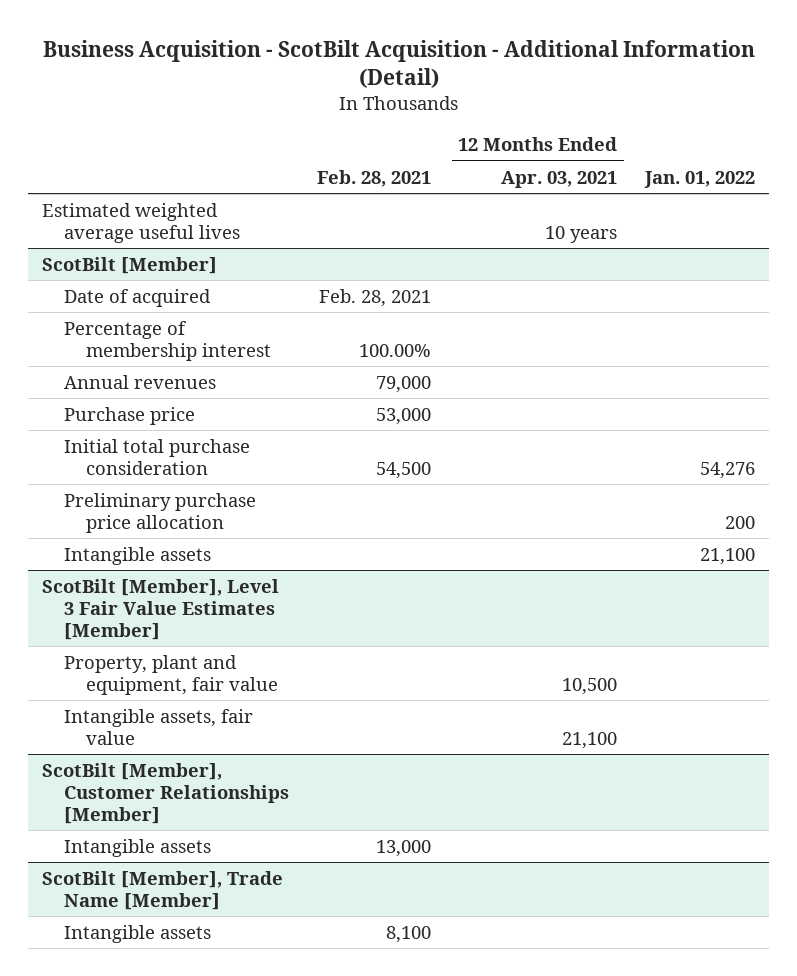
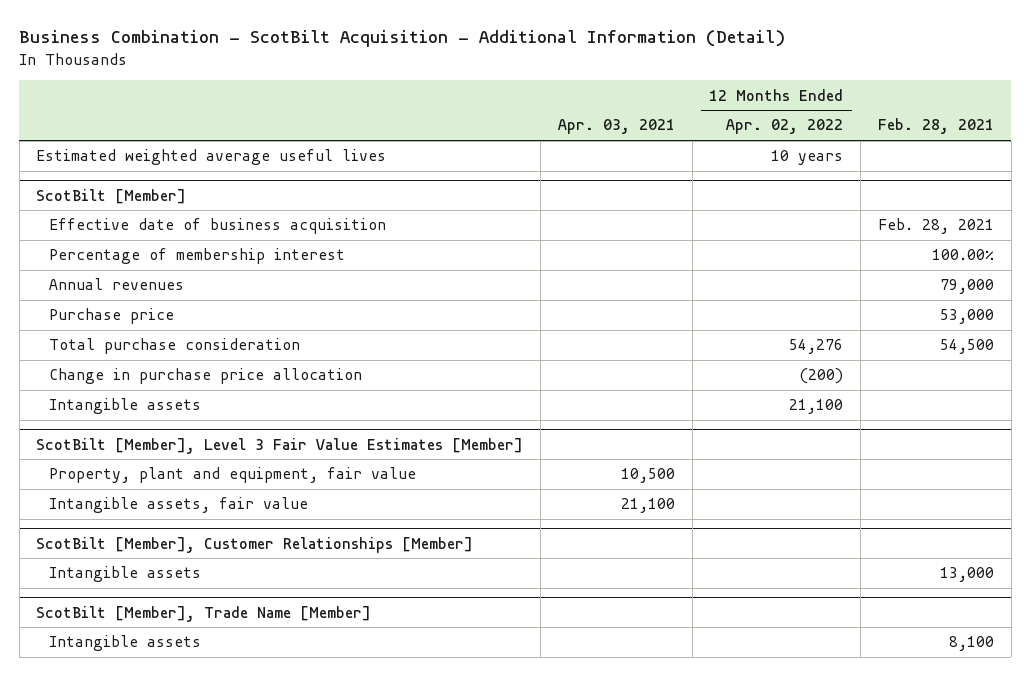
- Business Acquisition - ScotBilt Acquisition - Additional Information (Detail)
+ Business Combination - ScotBilt Acquisition - Additional Information (Detail)
- | Feb. 28, 2021 | 12 Months Ended Apr. 03, 2021 | Jan. 01, 2022
+ | Apr. 03, 2021 | 12 Months Ended Apr. 02, 2022 | Feb. 28, 2021
@ ScotBilt [Member]
- Date of acquired | Feb. 28, 2021 | |
+ Effective date of business acquisition | | | Feb. 28, 2021
- Initial total purchase consideration | 54,500 | | 54,276
- Preliminary purchase price allocation | | | 200
+ Total purchase consideration | | 54,276 | 54,500
+ Change in purchase price allocation | | (200) |

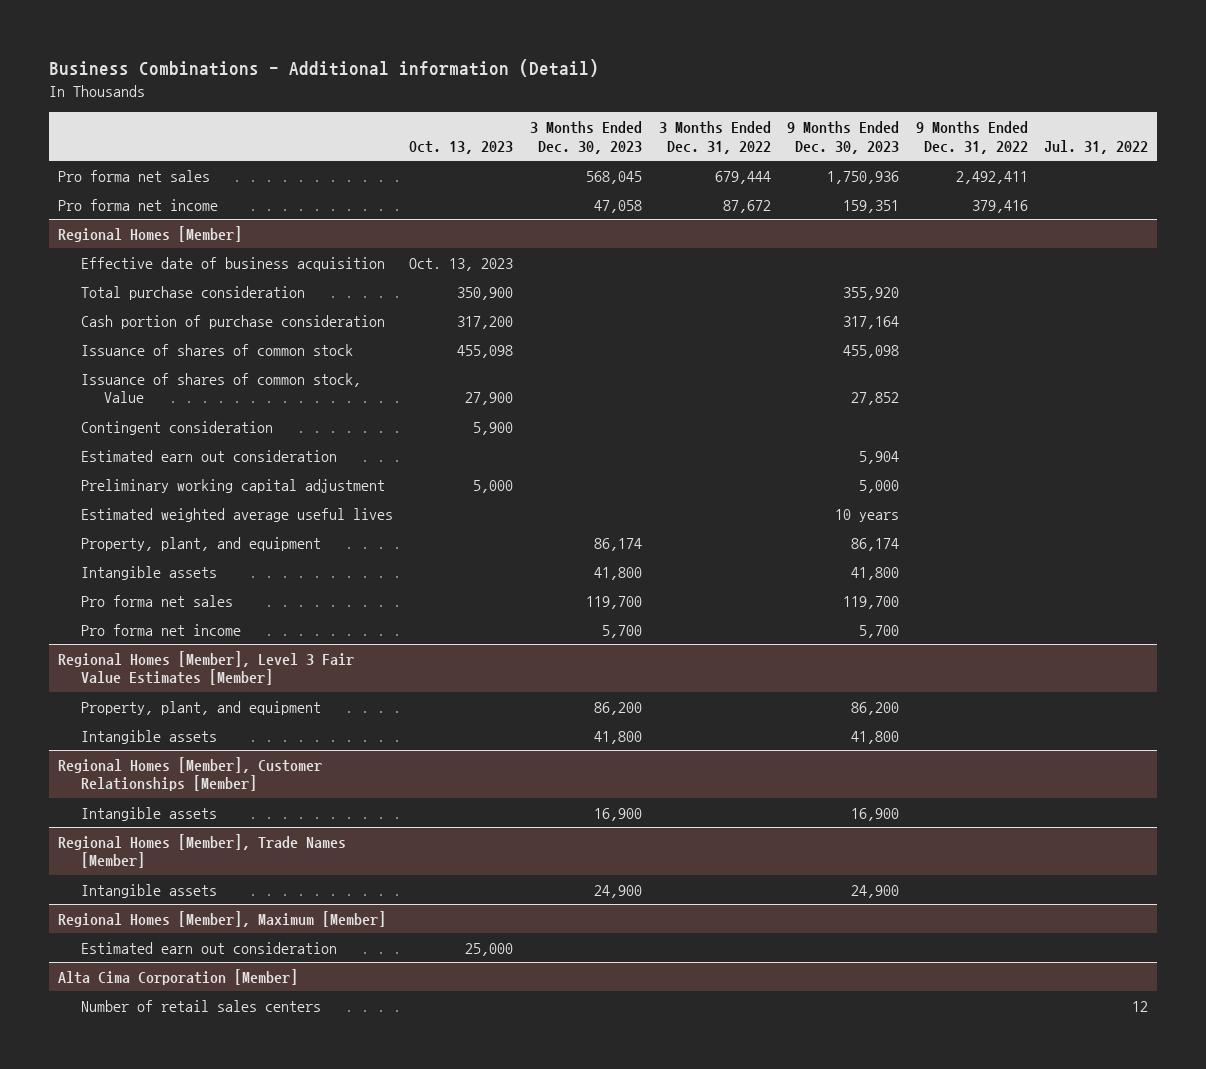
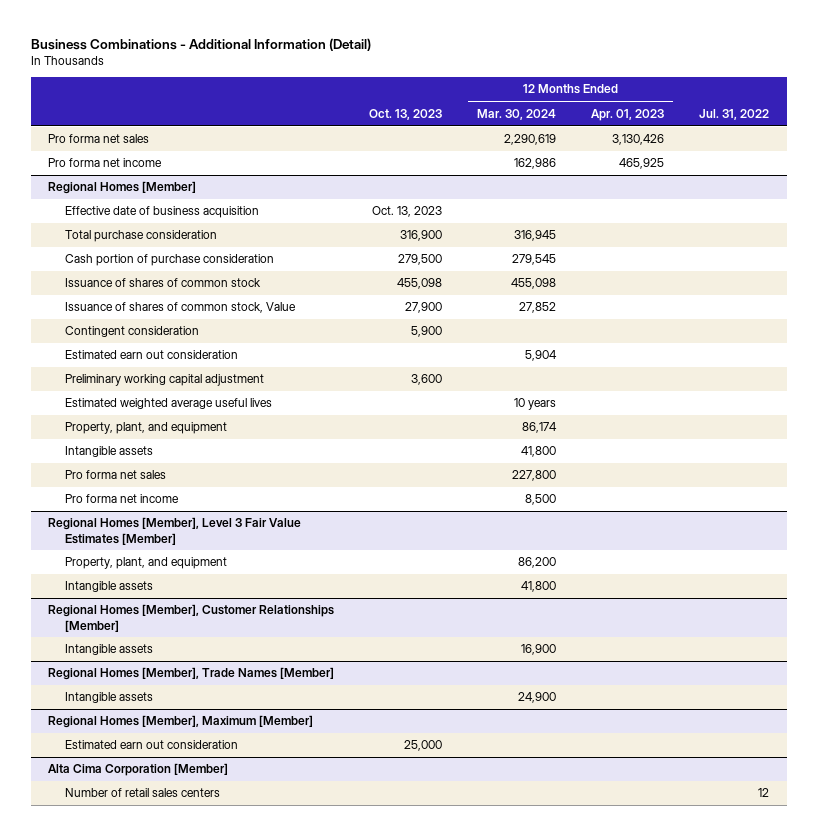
- Business Combinations - Additional information (Detail)
+ Business Combinations - Additional Information (Detail)
- | Oct. 13, 2023 | 3 Months Ended Dec. 30, 2023 | 3 Months Ended Dec. 31, 2022 | 9 Months Ended Dec. 30, 2023 | 9 Months Ended Dec. 31, 2022 | Jul. 31, 2022
+ | Oct. 13, 2023 | 12 Months Ended Mar. 30, 2024 | 12 Months Ended Apr. 01, 2023 | Jul. 31, 2022
@ Regional Homes [Member]
- Total purchase consideration | 350,900 | | | 355,920 | |
- Cash portion of purchase consideration | 317,200 | | | 317,164 | |
+ Total purchase consideration | 316,900 | 316,945 | |
+ Cash portion of purchase consideration | 279,500 | 279,545 | |
- Preliminary working capital adjustment | 5,000 | | | 5,000 | |
+ Preliminary working capital adjustment | 3,600 | | |

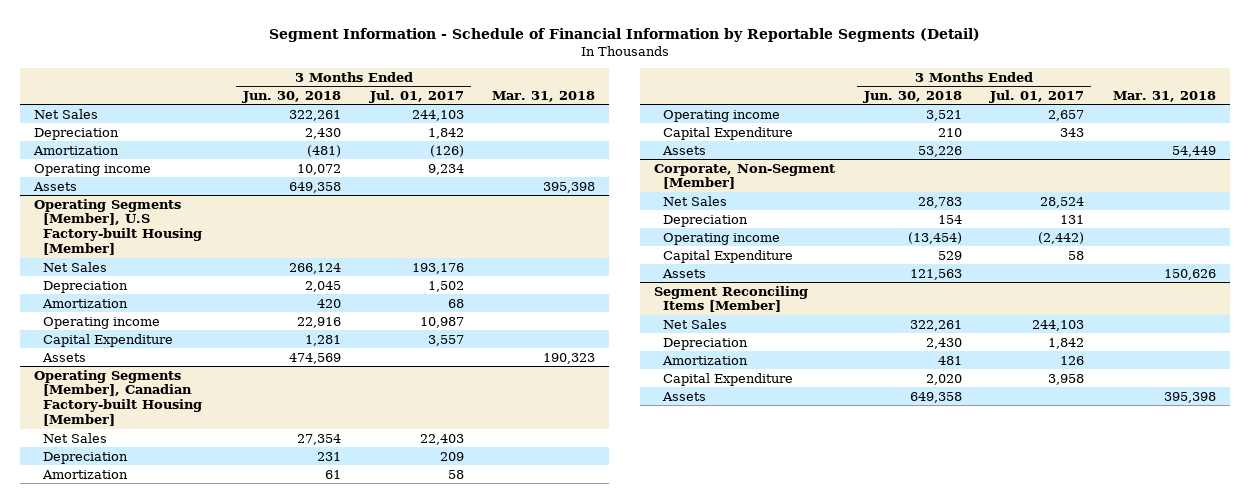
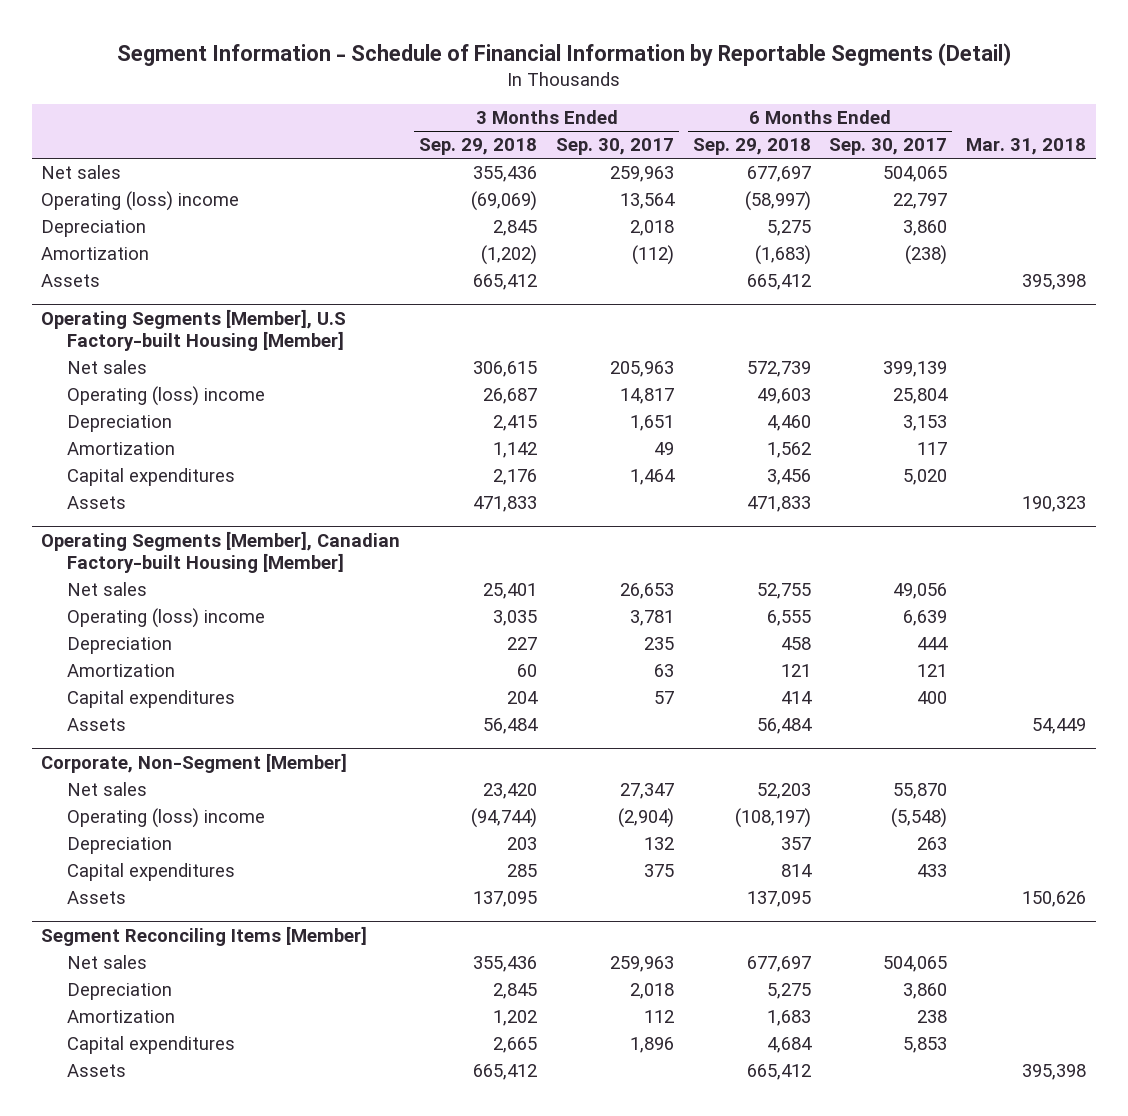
- | 3 Months Ended Jun. 30, 2018 | 3 Months Ended Jul. 01, 2017 | Mar. 31, 2018
+ | 3 Months Ended Sep. 29, 2018 | 3 Months Ended Sep. 30, 2017 | 6 Months Ended Sep. 29, 2018 | 6 Months Ended Sep. 30, 2017 | Mar. 31, 2018
- Net Sales | 322,261 | 244,103 |
+ Net sales | 355,436 | 259,963 | 677,697 | 504,065 |
+ Operating (loss) income | (69,069) | 13,564 | (58,997) | 22,797 |
- Operating income | 10,072 | 9,234 |
@ Operating Segments [Member], U.S Factory-built Housing [Member]
- Net Sales | 266,124 | 193,176 |
+ Net sales | 306,615 | 205,963 | 572,739 | 399,139 |
+ Operating (loss) income | 26,687 | 14,817 | 49,603 | 25,804 |
- Operating income | 22,916 | 10,987 |
- Capital Expenditure | 1,281 | 3,557 |
+ Capital expenditures | 2,176 | 1,464 | 3,456 | 5,020 |
@ Operating Segments [Member], Canadian Factory-built Housing [Member]
- Net Sales | 27,354 | 22,403 |
+ Net sales | 25,401 | 26,653 | 52,755 | 49,056 |
+ Operating (loss) income | 3,035 | 3,781 | 6,555 | 6,639 |
- Operating income | 3,521 | 2,657 |
- Capital Expenditure | 210 | 343 |
+ Capital expenditures | 204 | 57 | 414 | 400 |
@ Corporate, Non-Segment [Member]
- Net Sales | 28,783 | 28,524 |
+ Net sales | 23,420 | 27,347 | 52,203 | 55,870 |
+ Operating (loss) income | (94,744) | (2,904) | (108,197) | (5,548) |
- Operating income | (13,454) | (2,442) |
- Capital Expenditure | 529 | 58 |
+ Capital expenditures | 285 | 375 | 814 | 433 |
@ Segment Reconciling Items [Member]
- Net Sales | 322,261 | 244,103 |
+ Net sales | 355,436 | 259,963 | 677,697 | 504,065 |
- Capital Expenditure | 2,020 | 3,958 |
+ Capital expenditures | 2,665 | 1,896 | 4,684 | 5,853 |

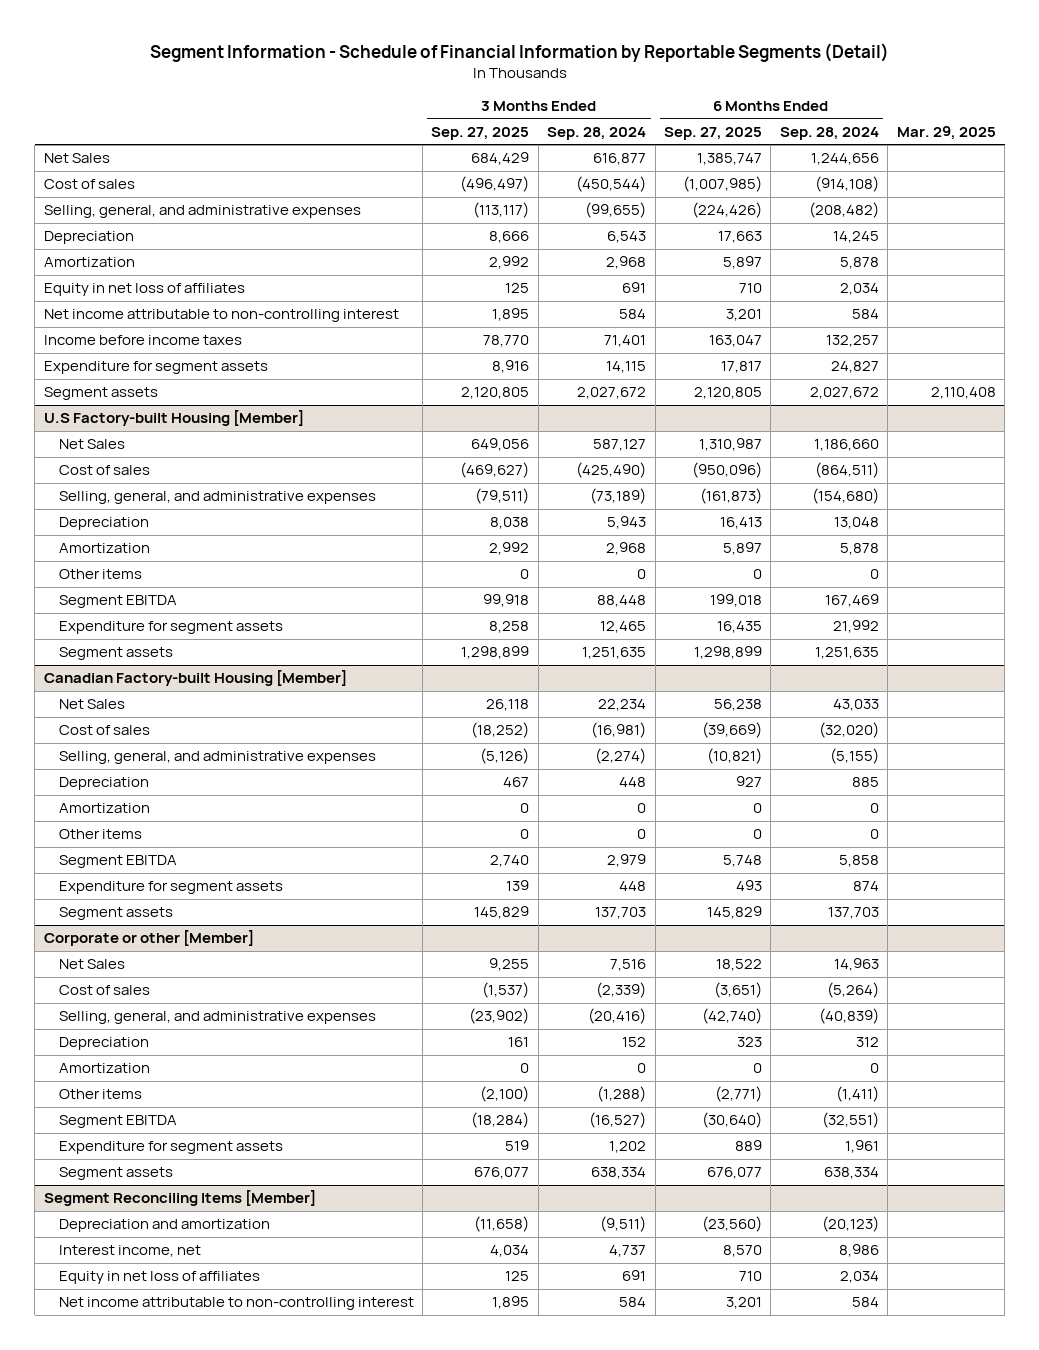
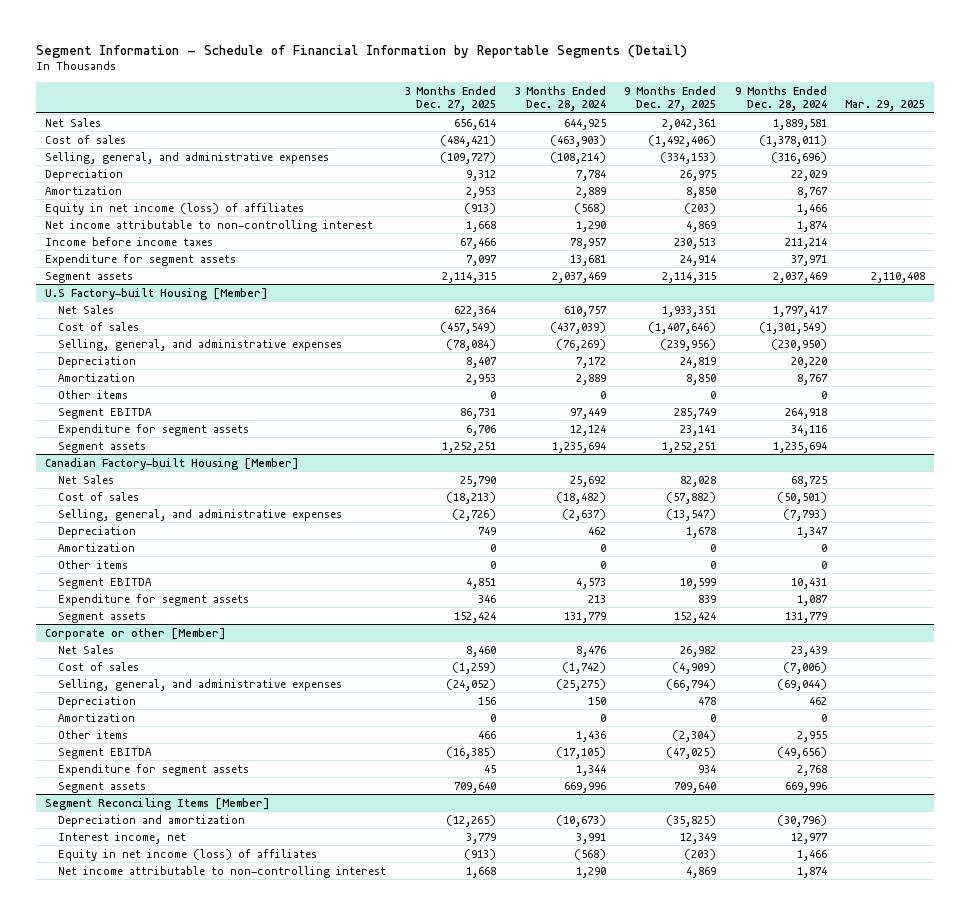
- | 3 Months Ended Sep. 27, 2025 | 3 Months Ended Sep. 28, 2024 | 6 Months Ended Sep. 27, 2025 | 6 Months Ended Sep. 28, 2024 | Mar. 29, 2025
+ | 3 Months Ended Dec. 27, 2025 | 3 Months Ended Dec. 28, 2024 | 9 Months Ended Dec. 27, 2025 | 9 Months Ended Dec. 28, 2024 | Mar. 29, 2025
- Equity in net loss of affiliates | 125 | 691 | 710 | 2,034 |
+ Equity in net income (loss) of affiliates | (913) | (568) | (203) | 1,466 |
@ Segment Reconciling Items [Member]
- Equity in net loss of affiliates | 125 | 691 | 710 | 2,034 |
+ Equity in net income (loss) of affiliates | (913) | (568) | (203) | 1,466 |

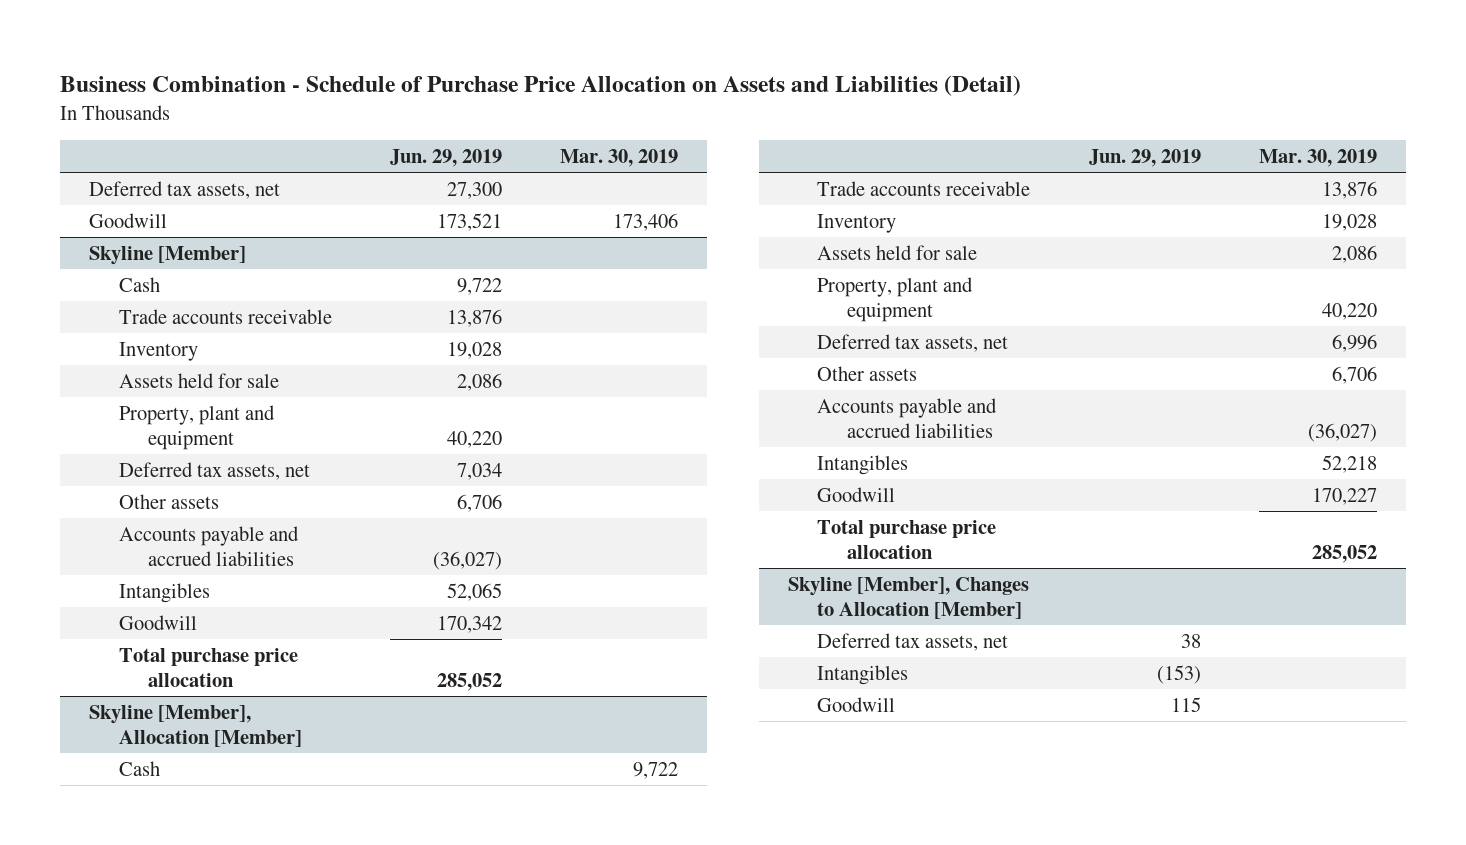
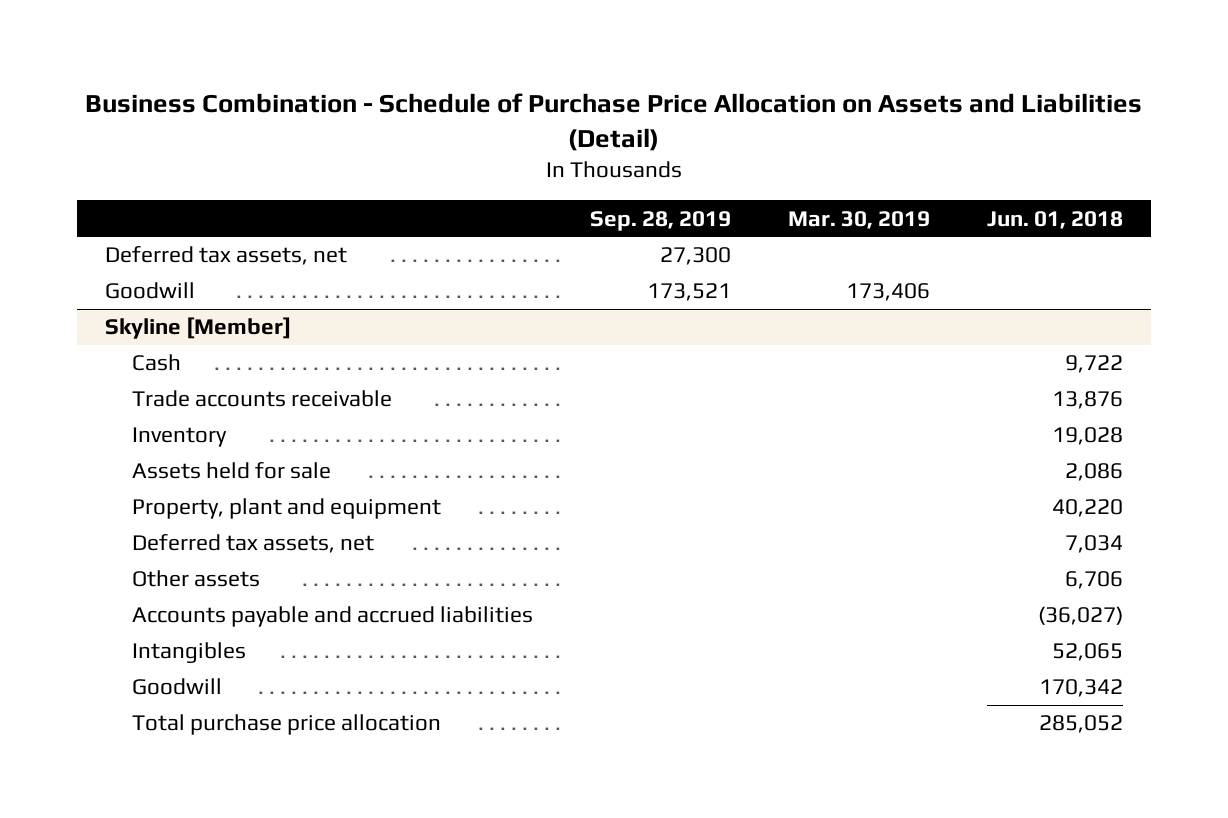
- | Jun. 29, 2019 | Mar. 30, 2019
+ | Sep. 28, 2019 | Mar. 30, 2019 | Jun. 01, 2018
- Skyline [Member], Allocation [Member]
- Cash | | 9,722
- Trade accounts receivable | | 13,876
- Inventory | | 19,028
- Assets held for sale | | 2,086
- Property, plant and equipment | | 40,220
- Deferred tax assets, net | | 6,996
- Other assets | | 6,706
- Accounts payable and accrued liabilities | | (36,027)
- Intangibles | | 52,218
- Goodwill | | 170,227
- Total purchase price allocation | | 285,052
- Skyline [Member], Changes to Allocation [Member]
- Deferred tax assets, net | 38 |
- Intangibles | (153) |
- Goodwill | 115 |

